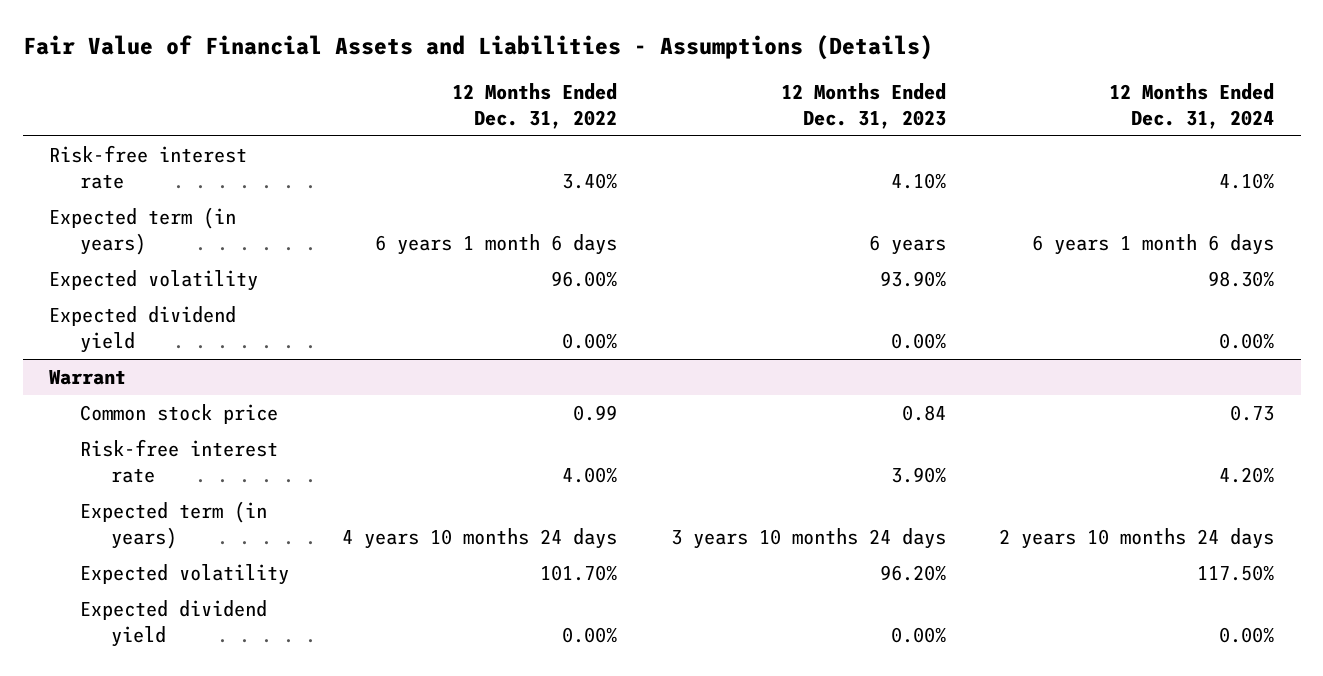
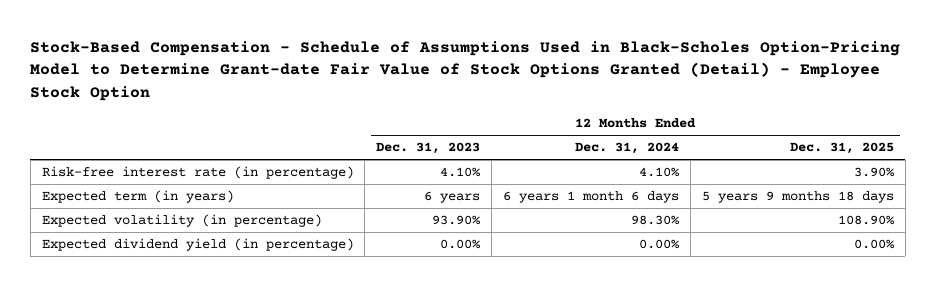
- Fair Value of Financial Assets and Liabilities - Assumptions (Details)
+ Stock-Based Compensation - Schedule of Assumptions Used in Black-Scholes Option-Pricing Model to Determine Grant-date Fair Value of Stock Options Granted (Detail) - Employee Stock Option
- | 12 Months Ended Dec. 31, 2022 | 12 Months Ended Dec. 31, 2023 | 12 Months Ended Dec. 31, 2024
+ | 12 Months Ended Dec. 31, 2023 | 12 Months Ended Dec. 31, 2024 | 12 Months Ended Dec. 31, 2025
- Risk-free interest rate | 3.40% | 4.10% | 4.10%
+ Risk-free interest rate (in percentage) | 4.10% | 4.10% | 3.90%
- Expected volatility | 96.00% | 93.90% | 98.30%
- Expected dividend yield | 0.00% | 0.00% | 0.00%
- Warrant
- Common stock price | 0.99 | 0.84 | 0.73
- Risk-free interest rate | 4.00% | 3.90% | 4.20%
- Expected term (in years) | 4 years 10 months 24 days | 3 years 10 months 24 days | 2 years 10 months 24 days
- Expected volatility | 101.70% | 96.20% | 117.50%
- Expected dividend yield | 0.00% | 0.00% | 0.00%
+ Expected volatility (in percentage) | 93.90% | 98.30% | 108.90%
+ Expected dividend yield (in percentage) | 0.00% | 0.00% | 0.00%

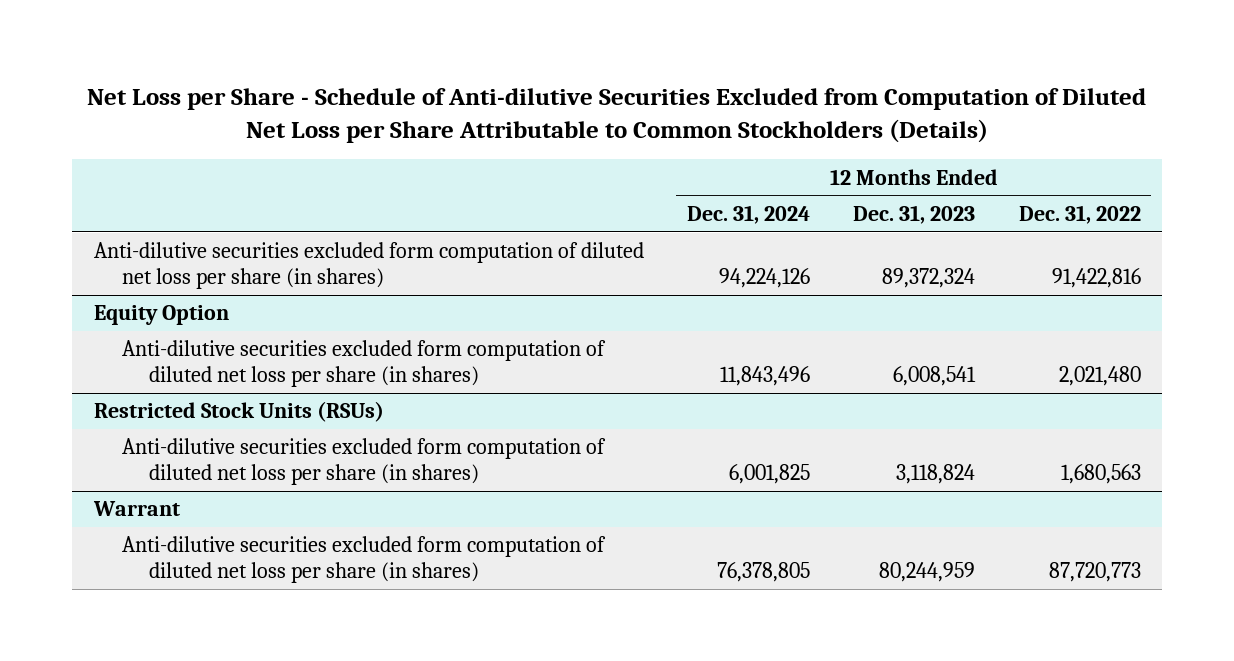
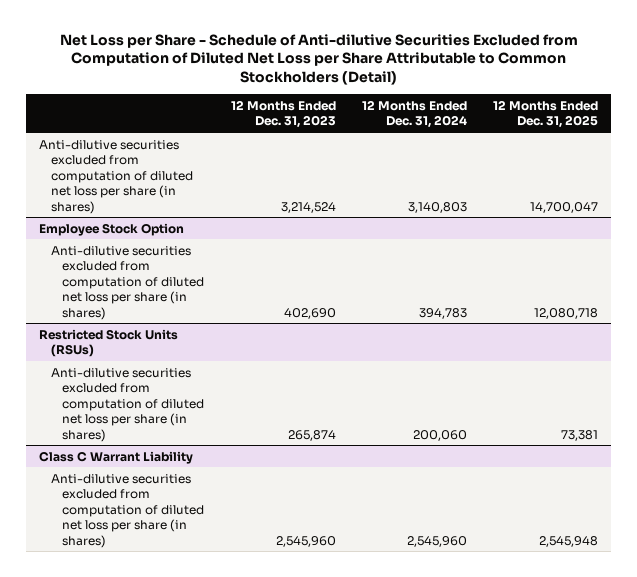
- Net Loss per Share - Schedule of Anti-dilutive Securities Excluded from Computation of Diluted Net Loss per Share Attributable to Common Stockholders (Details)
+ Net Loss per Share - Schedule of Anti-dilutive Securities Excluded from Computation of Diluted Net Loss per Share Attributable to Common Stockholders (Detail)
- | 12 Months Ended Dec. 31, 2024 | 12 Months Ended Dec. 31, 2023 | 12 Months Ended Dec. 31, 2022
+ | 12 Months Ended Dec. 31, 2023 | 12 Months Ended Dec. 31, 2024 | 12 Months Ended Dec. 31, 2025
- Anti-dilutive securities excluded form computation of diluted net loss per share (in shares) | 94,224,126 | 89,372,324 | 91,422,816
- Equity Option
- Anti-dilutive securities excluded form computation of diluted net loss per share (in shares) | 11,843,496 | 6,008,541 | 2,021,480
+ Anti-dilutive securities excluded from computation of diluted net loss per share (in shares) | 3,214,524 | 3,140,803 | 14,700,047
+ Employee Stock Option
+ Anti-dilutive securities excluded from computation of diluted net loss per share (in shares) | 402,690 | 394,783 | 12,080,718
@ Restricted Stock Units (RSUs)
- Anti-dilutive securities excluded form computation of diluted net loss per share (in shares) | 6,001,825 | 3,118,824 | 1,680,563
- Warrant
- Anti-dilutive securities excluded form computation of diluted net loss per share (in shares) | 76,378,805 | 80,244,959 | 87,720,773
@ Restricted Stock Units (RSUs)
+ Anti-dilutive securities excluded from computation of diluted net loss per share (in shares) | 265,874 | 200,060 | 73,381
+ Class C Warrant Liability
+ Anti-dilutive securities excluded from computation of diluted net loss per share (in shares) | 2,545,960 | 2,545,960 | 2,545,948

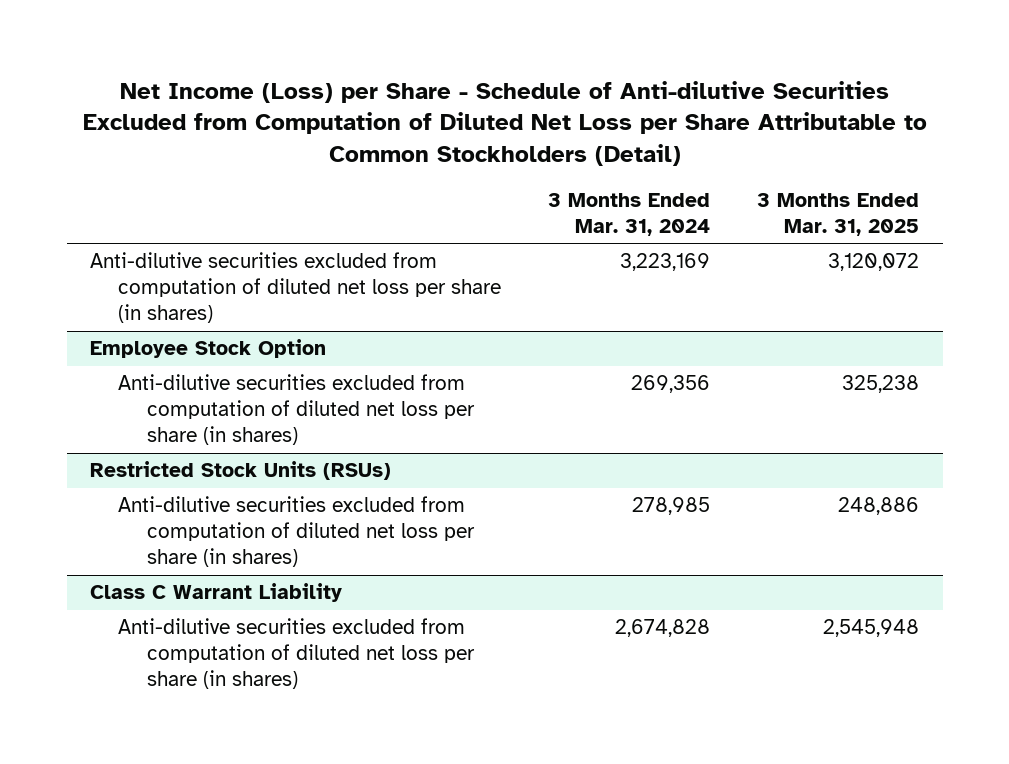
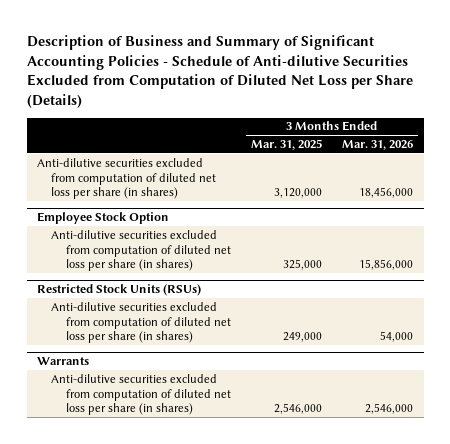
- Net Income (Loss) per Share - Schedule of Anti-dilutive Securities Excluded from Computation of Diluted Net Loss per Share Attributable to Common Stockholders (Detail)
+ Description of Business and Summary of Significant Accounting Policies - Schedule of Anti-dilutive Securities Excluded from Computation of Diluted Net Loss per Share (Details)
- | 3 Months Ended Mar. 31, 2024 | 3 Months Ended Mar. 31, 2025
+ | 3 Months Ended Mar. 31, 2025 | 3 Months Ended Mar. 31, 2026
- Anti-dilutive securities excluded from computation of diluted net loss per share (in shares) | 3,223,169 | 3,120,072
+ Anti-dilutive securities excluded from computation of diluted net loss per share (in shares) | 3,120,000 | 18,456,000
@ Employee Stock Option
- Anti-dilutive securities excluded from computation of diluted net loss per share (in shares) | 269,356 | 325,238
+ Anti-dilutive securities excluded from computation of diluted net loss per share (in shares) | 325,000 | 15,856,000
@ Restricted Stock Units (RSUs)
- Anti-dilutive securities excluded from computation of diluted net loss per share (in shares) | 278,985 | 248,886
- Class C Warrant Liability
- Anti-dilutive securities excluded from computation of diluted net loss per share (in shares) | 2,674,828 | 2,545,948
@ Restricted Stock Units (RSUs)
+ Anti-dilutive securities excluded from computation of diluted net loss per share (in shares) | 249,000 | 54,000
+ Warrants
+ Anti-dilutive securities excluded from computation of diluted net loss per share (in shares) | 2,546,000 | 2,546,000

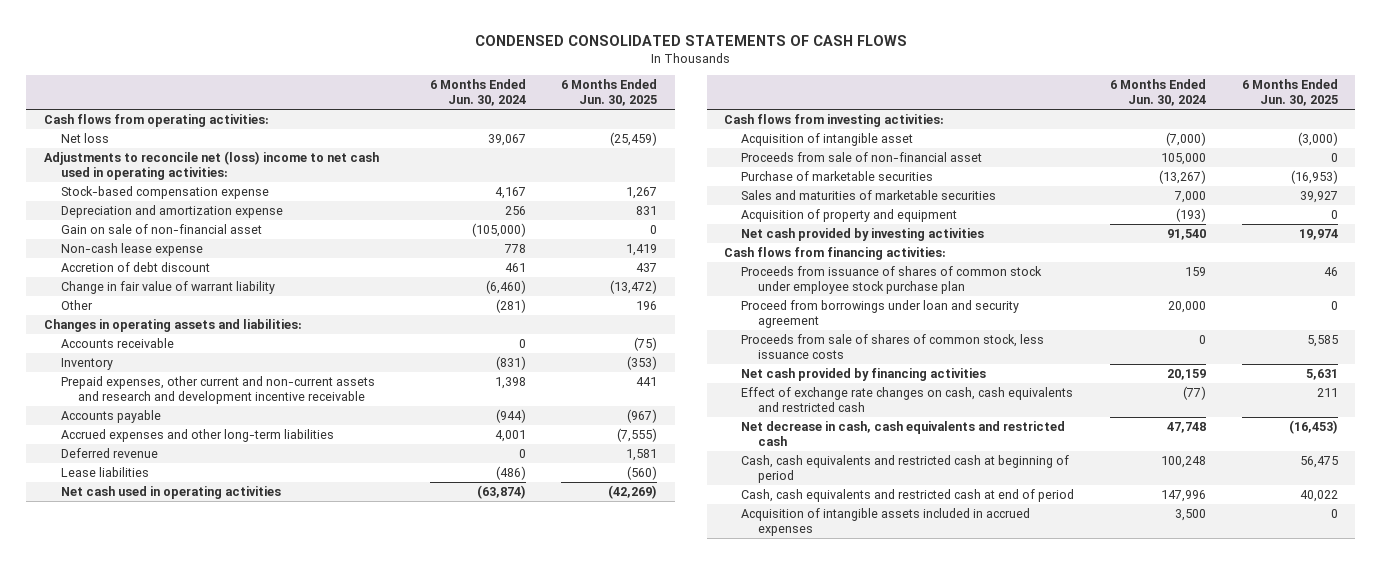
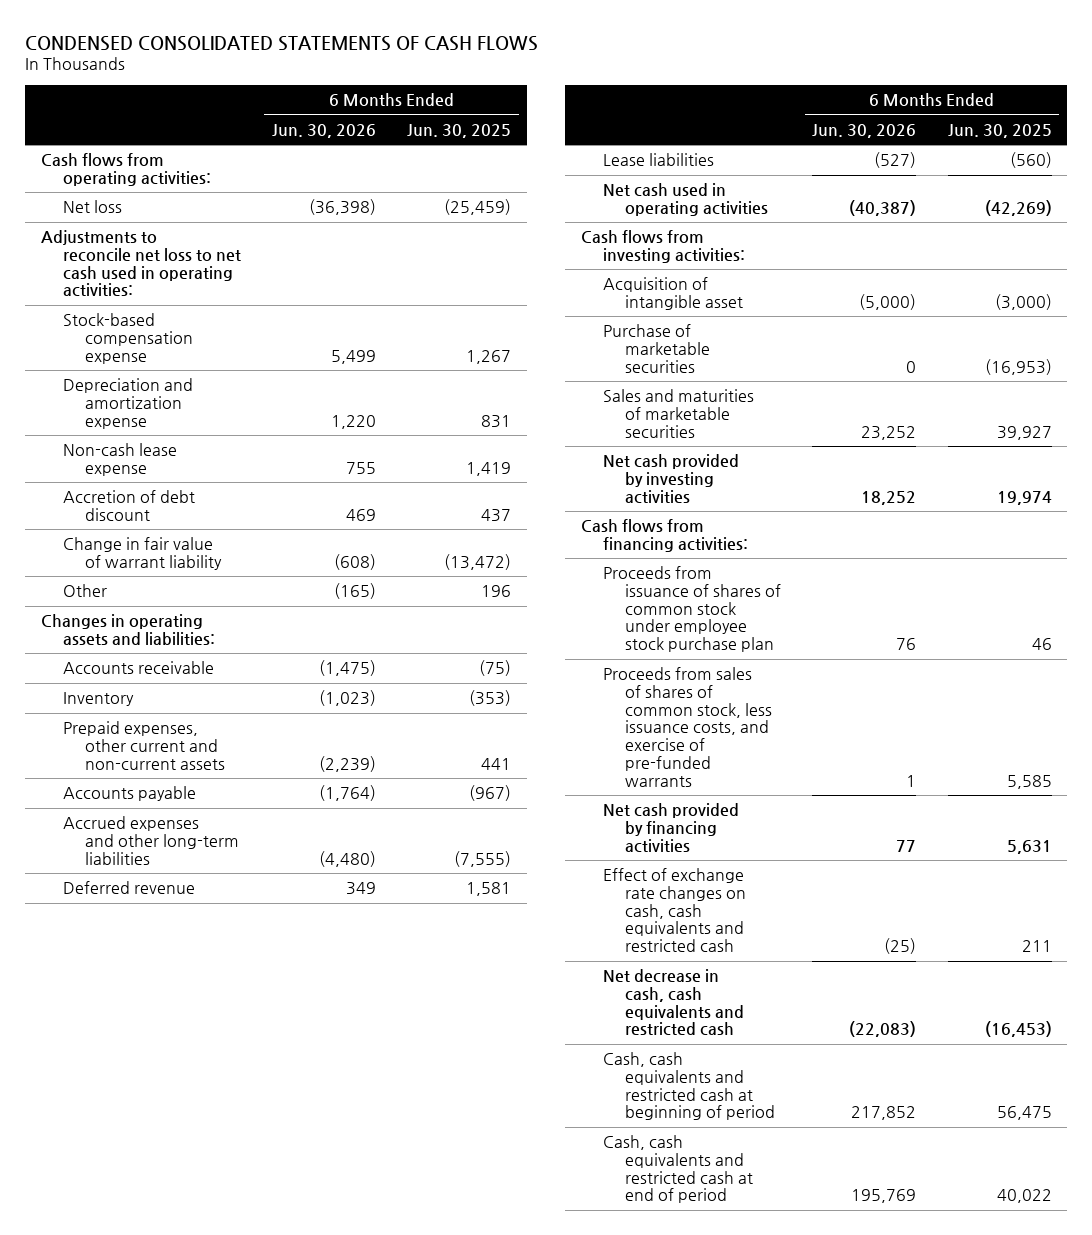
- | 6 Months Ended Jun. 30, 2024 | 6 Months Ended Jun. 30, 2025
+ | 6 Months Ended Jun. 30, 2026 | 6 Months Ended Jun. 30, 2025
- Adjustments to reconcile net (loss) income to net cash used in operating activities:
+ Adjustments to reconcile net loss to net cash used in operating activities:
- Gain on sale of non-financial asset | (105,000) | 0
- Prepaid expenses, other current and non-current assets and research and development incentive receivable | 1,398 | 441
+ Prepaid expenses, other current and non-current assets | (2,239) | 441
- Proceeds from sale of non-financial asset | 105,000 | 0
- Acquisition of property and equipment | (193) | 0
- Proceed from borrowings under loan and security agreement | 20,000 | 0
- Proceeds from sale of shares of common stock, less issuance costs | 0 | 5,585
+ Proceeds from sales of shares of common stock, less issuance costs, and exercise of pre-funded warrants | 1 | 5,585
- Acquisition of intangible assets included in accrued expenses | 3,500 | 0

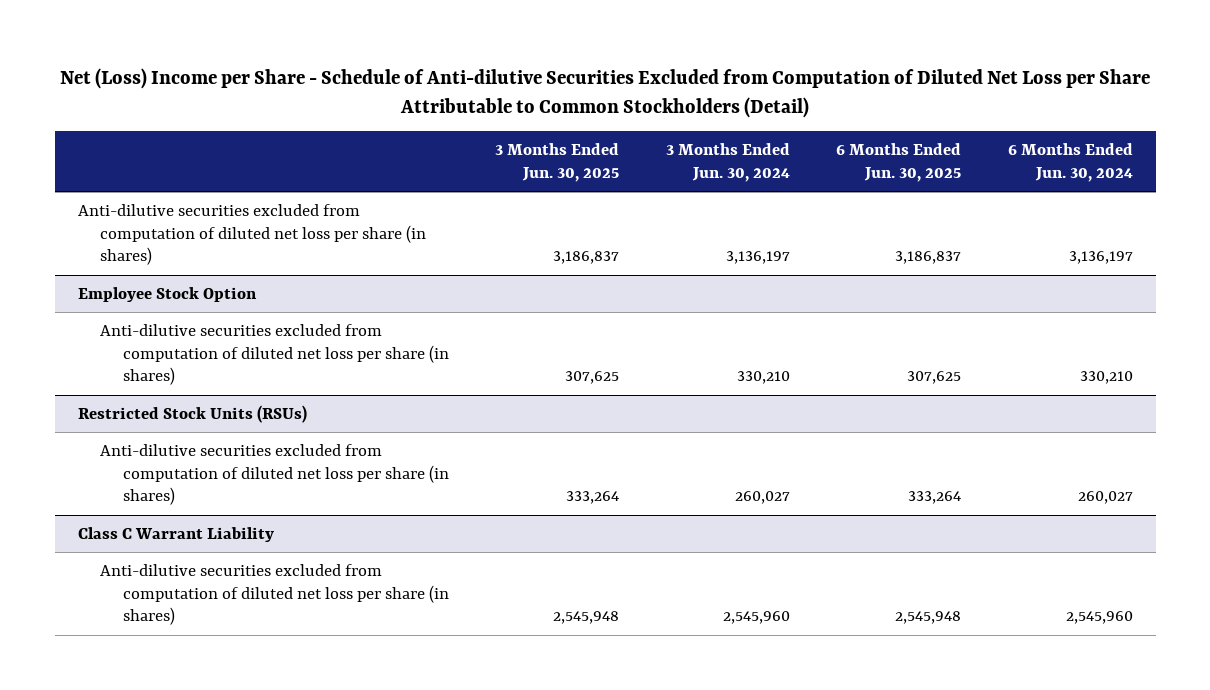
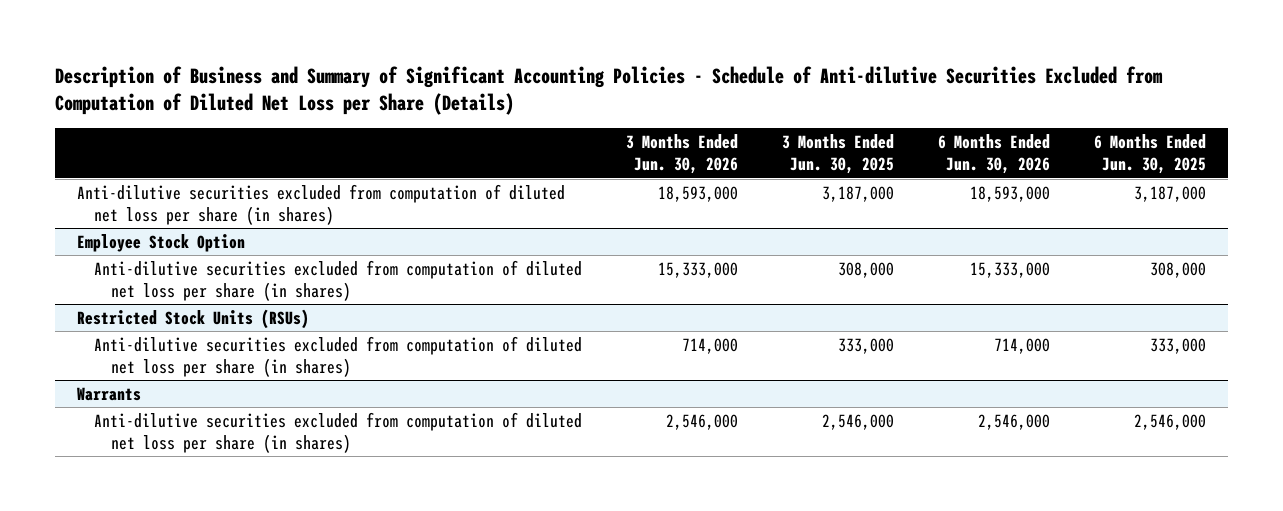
- Net (Loss) Income per Share - Schedule of Anti-dilutive Securities Excluded from Computation of Diluted Net Loss per Share Attributable to Common Stockholders (Detail)
+ Description of Business and Summary of Significant Accounting Policies - Schedule of Anti-dilutive Securities Excluded from Computation of Diluted Net Loss per Share (Details)
- | 3 Months Ended Jun. 30, 2025 | 3 Months Ended Jun. 30, 2024 | 6 Months Ended Jun. 30, 2025 | 6 Months Ended Jun. 30, 2024
+ | 3 Months Ended Jun. 30, 2026 | 3 Months Ended Jun. 30, 2025 | 6 Months Ended Jun. 30, 2026 | 6 Months Ended Jun. 30, 2025
- Anti-dilutive securities excluded from computation of diluted net loss per share (in shares) | 3,186,837 | 3,136,197 | 3,186,837 | 3,136,197
+ Anti-dilutive securities excluded from computation of diluted net loss per share (in shares) | 18,593,000 | 3,187,000 | 18,593,000 | 3,187,000
@ Employee Stock Option
- Anti-dilutive securities excluded from computation of diluted net loss per share (in shares) | 307,625 | 330,210 | 307,625 | 330,210
+ Anti-dilutive securities excluded from computation of diluted net loss per share (in shares) | 15,333,000 | 308,000 | 15,333,000 | 308,000
@ Restricted Stock Units (RSUs)
- Anti-dilutive securities excluded from computation of diluted net loss per share (in shares) | 333,264 | 260,027 | 333,264 | 260,027
- Class C Warrant Liability
- Anti-dilutive securities excluded from computation of diluted net loss per share (in shares) | 2,545,948 | 2,545,960 | 2,545,948 | 2,545,960
@ Restricted Stock Units (RSUs)
+ Anti-dilutive securities excluded from computation of diluted net loss per share (in shares) | 714,000 | 333,000 | 714,000 | 333,000
+ Warrants
+ Anti-dilutive securities excluded from computation of diluted net loss per share (in shares) | 2,546,000 | 2,546,000 | 2,546,000 | 2,546,000

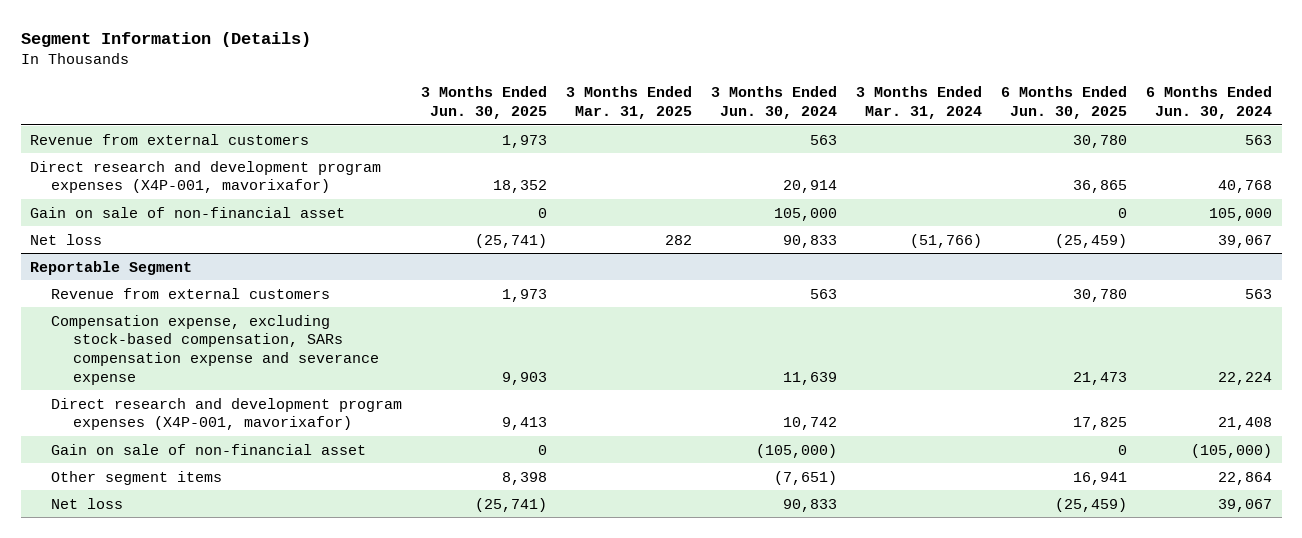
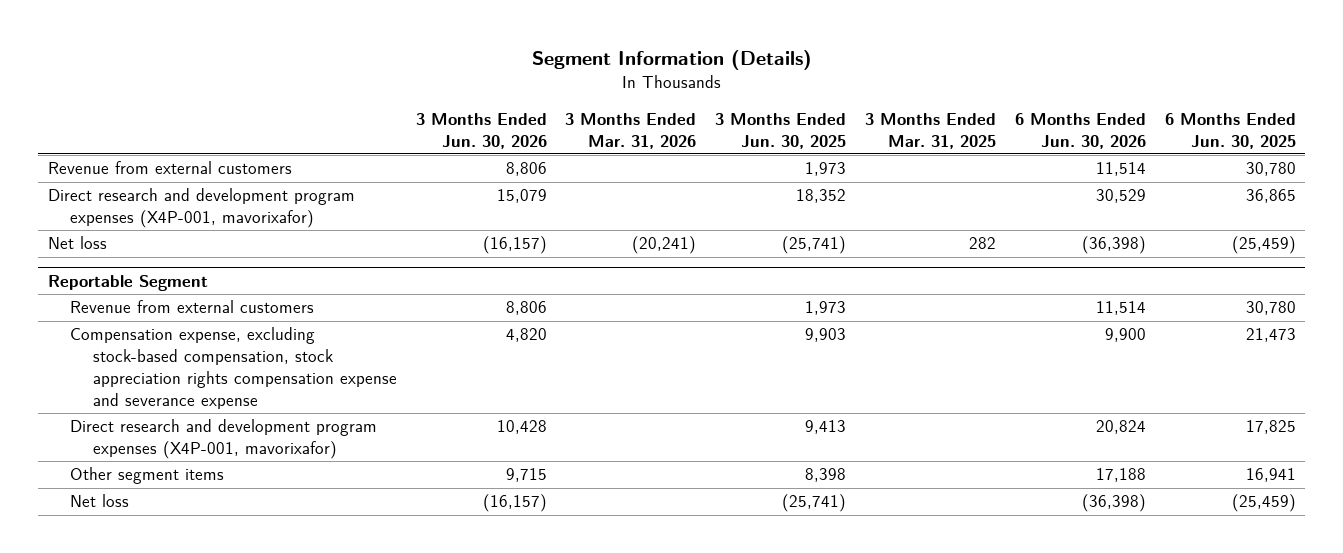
- | 3 Months Ended Jun. 30, 2025 | 3 Months Ended Mar. 31, 2025 | 3 Months Ended Jun. 30, 2024 | 3 Months Ended Mar. 31, 2024 | 6 Months Ended Jun. 30, 2025 | 6 Months Ended Jun. 30, 2024
+ | 3 Months Ended Jun. 30, 2026 | 3 Months Ended Mar. 31, 2026 | 3 Months Ended Jun. 30, 2025 | 3 Months Ended Mar. 31, 2025 | 6 Months Ended Jun. 30, 2026 | 6 Months Ended Jun. 30, 2025
- Gain on sale of non-financial asset | 0 | | 105,000 | | 0 | 105,000
@ Reportable Segment
- Compensation expense, excluding stock-based compensation, SARs compensation expense and severance expense | 9,903 | | 11,639 | | 21,473 | 22,224
+ Compensation expense, excluding stock-based compensation, stock appreciation rights compensation expense and severance expense | 4,820 | | 9,903 | | 9,900 | 21,473
- Gain on sale of non-financial asset | 0 | | (105,000) | | 0 | (105,000)

